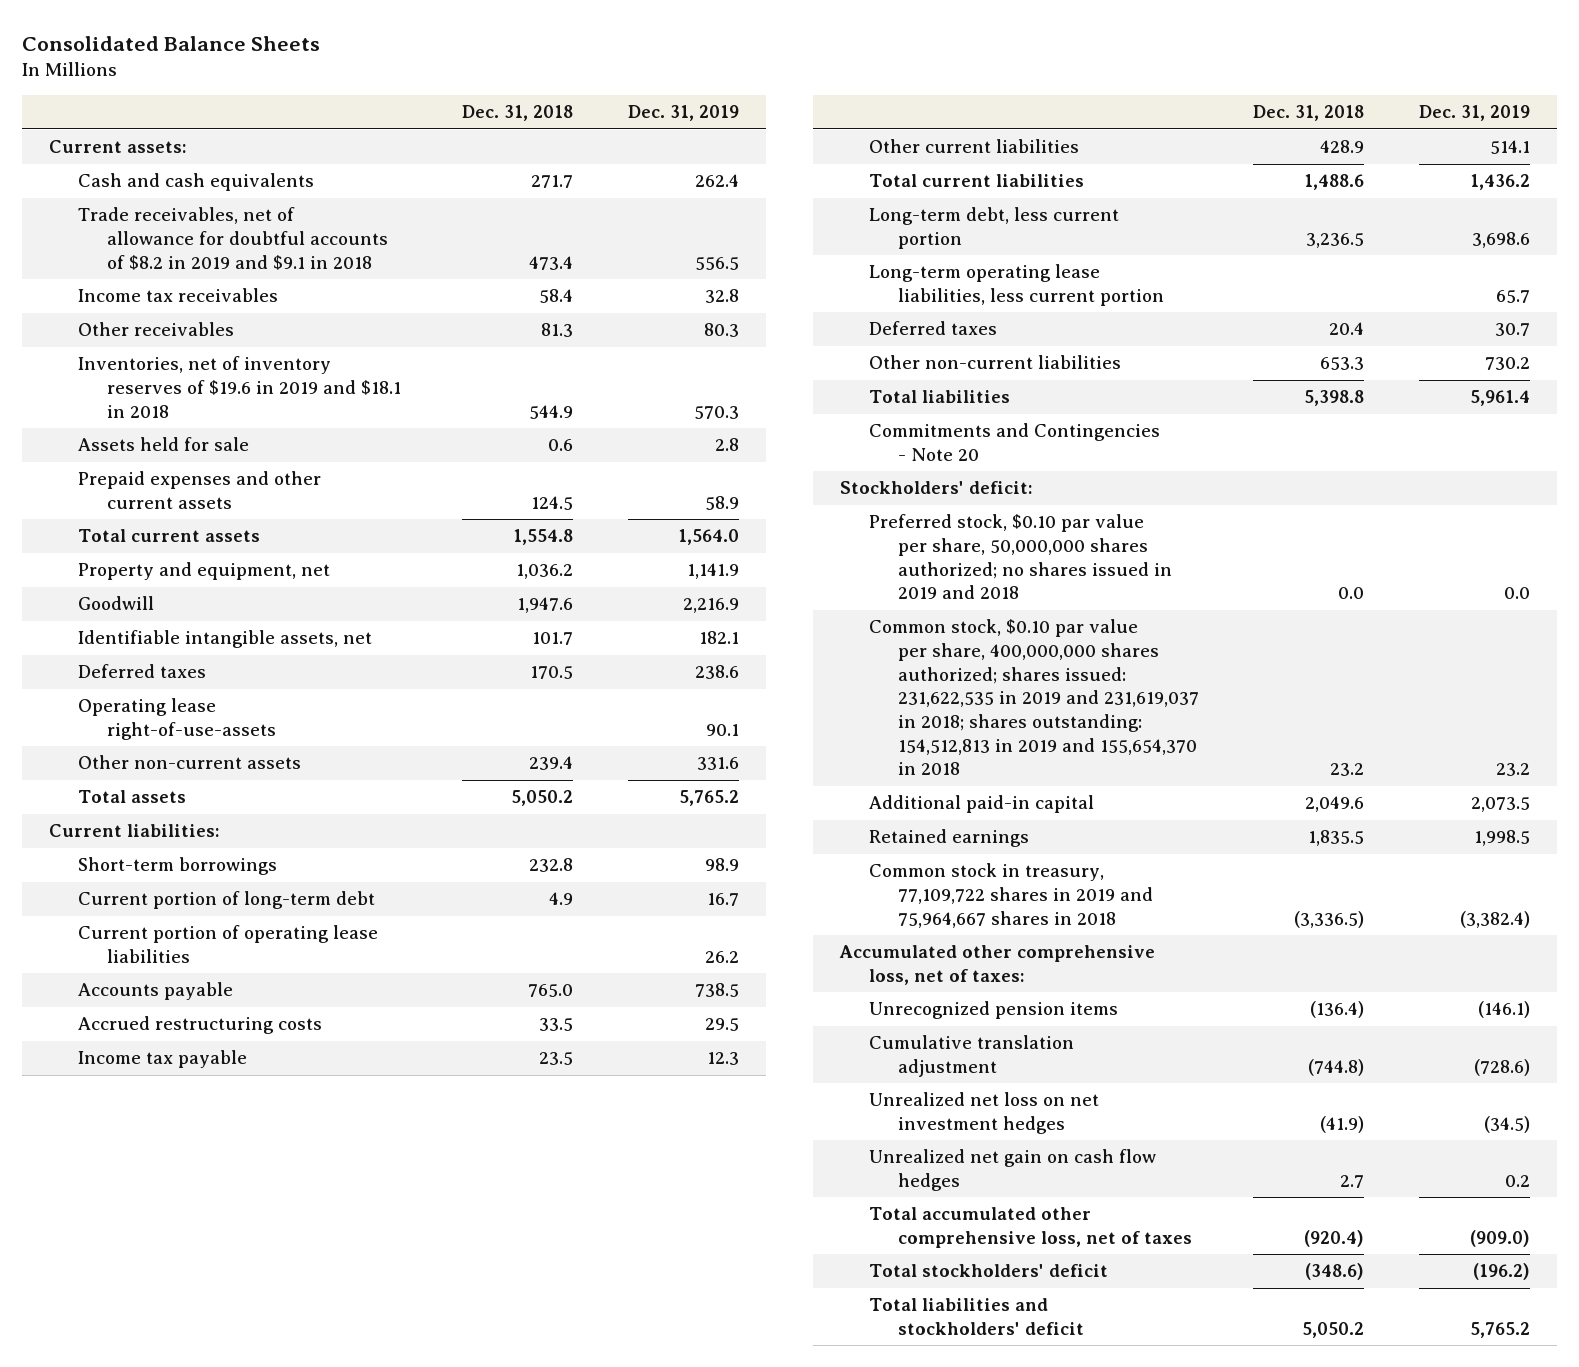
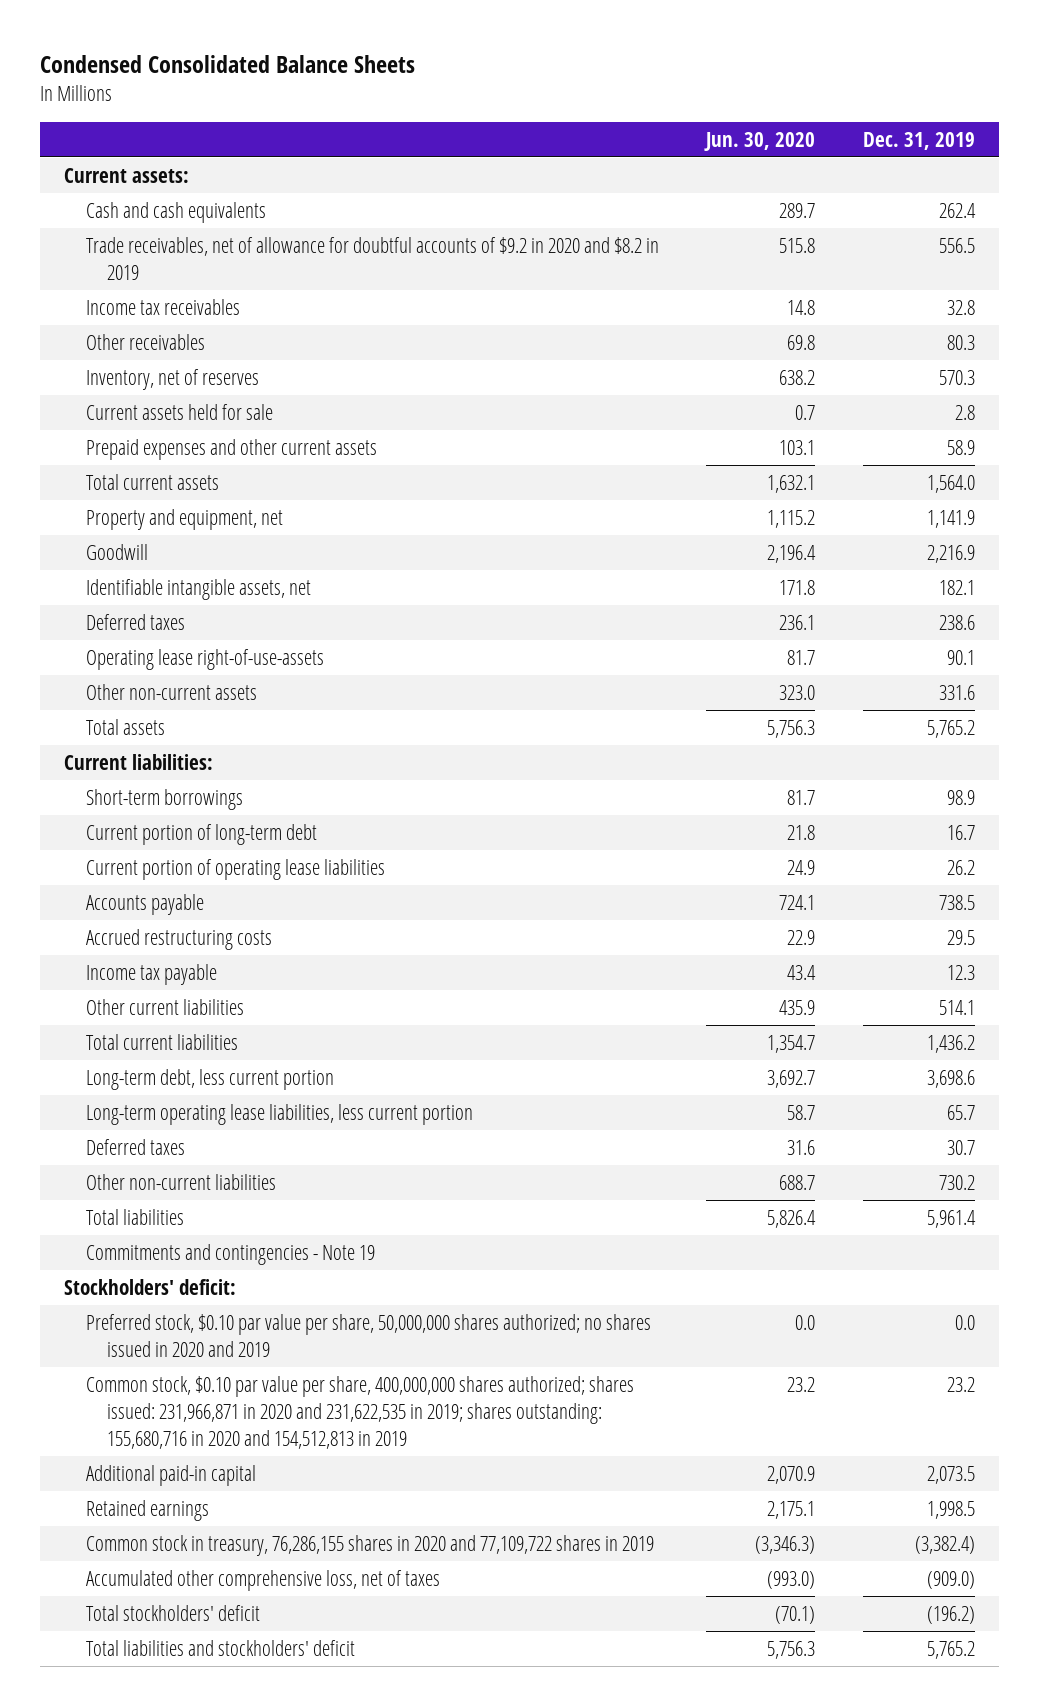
- Consolidated Balance Sheets
+ Condensed Consolidated Balance Sheets
- | Dec. 31, 2018 | Dec. 31, 2019
+ | Jun. 30, 2020 | Dec. 31, 2019
- Trade receivables, net of allowance for doubtful accounts of $8.2 in 2019 and $9.1 in 2018 | 473.4 | 556.5
+ Trade receivables, net of allowance for doubtful accounts of $9.2 in 2020 and $8.2 in 2019 | 515.8 | 556.5
- Inventories, net of inventory reserves of $19.6 in 2019 and $18.1 in 2018 | 544.9 | 570.3
- Assets held for sale | 0.6 | 2.8
+ Inventory, net of reserves | 638.2 | 570.3
+ Current assets held for sale | 0.7 | 2.8
- Commitments and Contingencies - Note 20
+ Commitments and contingencies - Note 19
- Preferred stock, $0.10 par value per share, 50,000,000 shares authorized; no shares issued in 2019 and 2018 | 0.0 | 0.0
- Common stock, $0.10 par value per share, 400,000,000 shares authorized; shares issued: 231,622,535 in 2019 and 231,619,037 in 2018; shares outstanding: 154,512,813 in 2019 and 155,654,370 in 2018 | 23.2 | 23.2
+ Preferred stock, $0.10 par value per share, 50,000,000 shares authorized; no shares issued in 2020 and 2019 | 0.0 | 0.0
+ Common stock, $0.10 par value per share, 400,000,000 shares authorized; shares issued: 231,966,871 in 2020 and 231,622,535 in 2019; shares outstanding: 155,680,716 in 2020 and 154,512,813 in 2019 | 23.2 | 23.2
- Common stock in treasury, 77,109,722 shares in 2019 and 75,964,667 shares in 2018 | (3,336.5) | (3,382.4)
- Accumulated other comprehensive loss, net of taxes:
- Unrecognized pension items | (136.4) | (146.1)
- Cumulative translation adjustment | (744.8) | (728.6)
- Unrealized net loss on net investment hedges | (41.9) | (34.5)
- Unrealized net gain on cash flow hedges | 2.7 | 0.2
- Total accumulated other comprehensive loss, net of taxes | (920.4) | (909.0)
+ Common stock in treasury, 76,286,155 shares in 2020 and 77,109,722 shares in 2019 | (3,346.3) | (3,382.4)
+ Accumulated other comprehensive loss, net of taxes | (993.0) | (909.0)

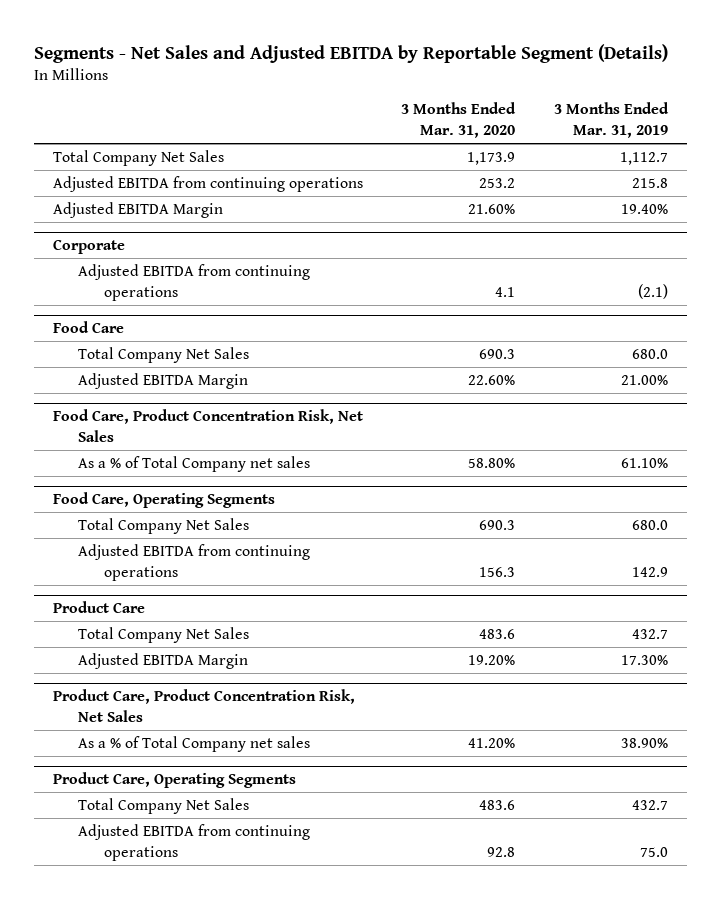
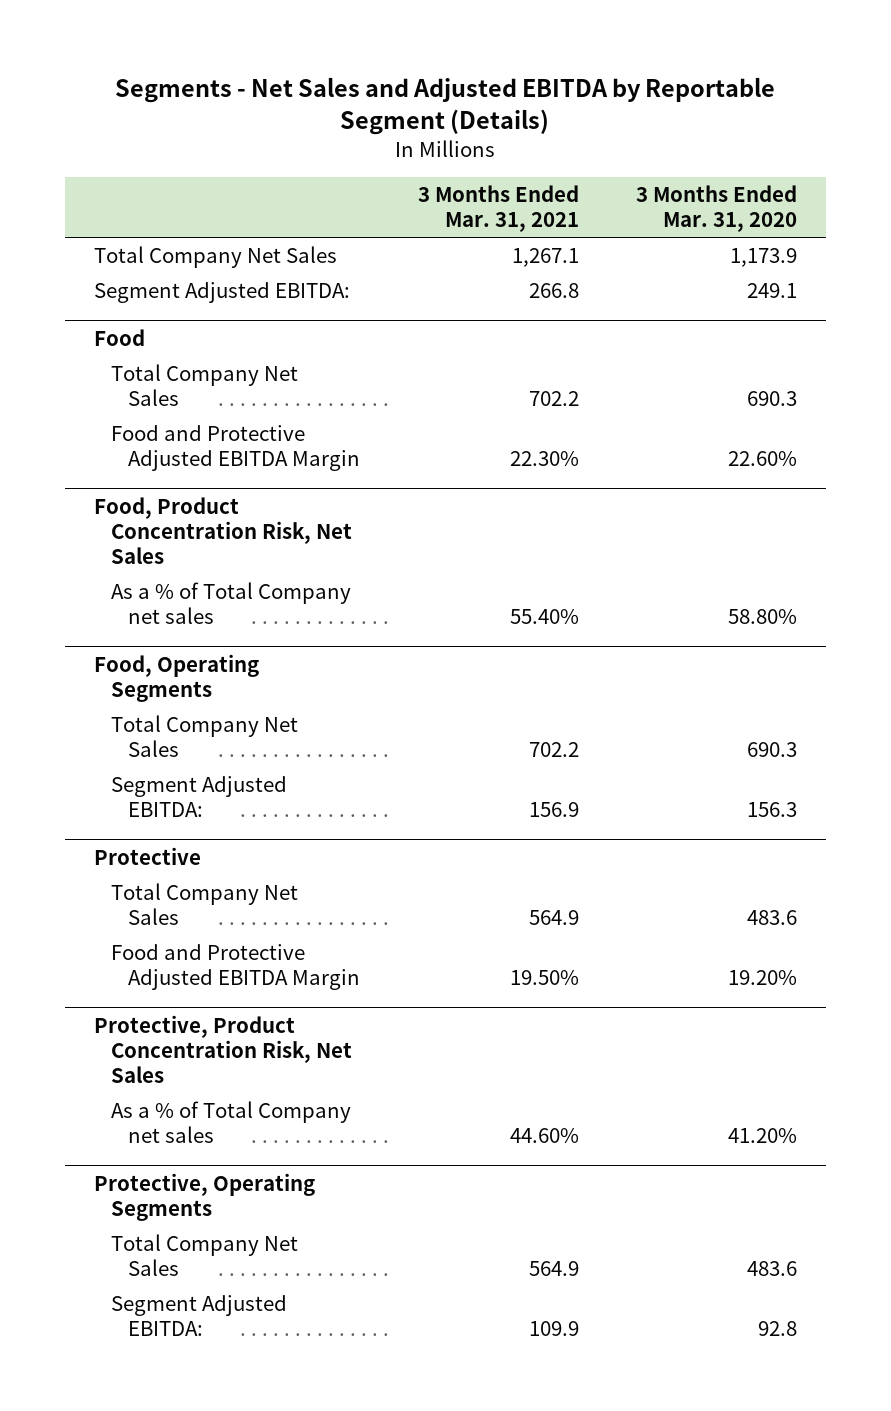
- | 3 Months Ended Mar. 31, 2020 | 3 Months Ended Mar. 31, 2019
+ | 3 Months Ended Mar. 31, 2021 | 3 Months Ended Mar. 31, 2020
- Adjusted EBITDA from continuing operations | 253.2 | 215.8
- Adjusted EBITDA Margin | 21.60% | 19.40%
- Corporate
- Adjusted EBITDA from continuing operations | 4.1 | (2.1)
- Food Care
+ Segment Adjusted EBITDA: | 266.8 | 249.1
+ Food
- Adjusted EBITDA Margin | 22.60% | 21.00%
- Food Care, Product Concentration Risk, Net Sales
+ Food and Protective Adjusted EBITDA Margin | 22.30% | 22.60%
+ Food, Product Concentration Risk, Net Sales
- Food Care, Operating Segments
+ Food, Operating Segments
- Adjusted EBITDA from continuing operations | 156.3 | 142.9
- Product Care
+ Segment Adjusted EBITDA: | 156.9 | 156.3
+ Protective
- Adjusted EBITDA Margin | 19.20% | 17.30%
- Product Care, Product Concentration Risk, Net Sales
+ Food and Protective Adjusted EBITDA Margin | 19.50% | 19.20%
+ Protective, Product Concentration Risk, Net Sales
- Product Care, Operating Segments
+ Protective, Operating Segments
- Adjusted EBITDA from continuing operations | 92.8 | 75.0
+ Segment Adjusted EBITDA: | 109.9 | 92.8

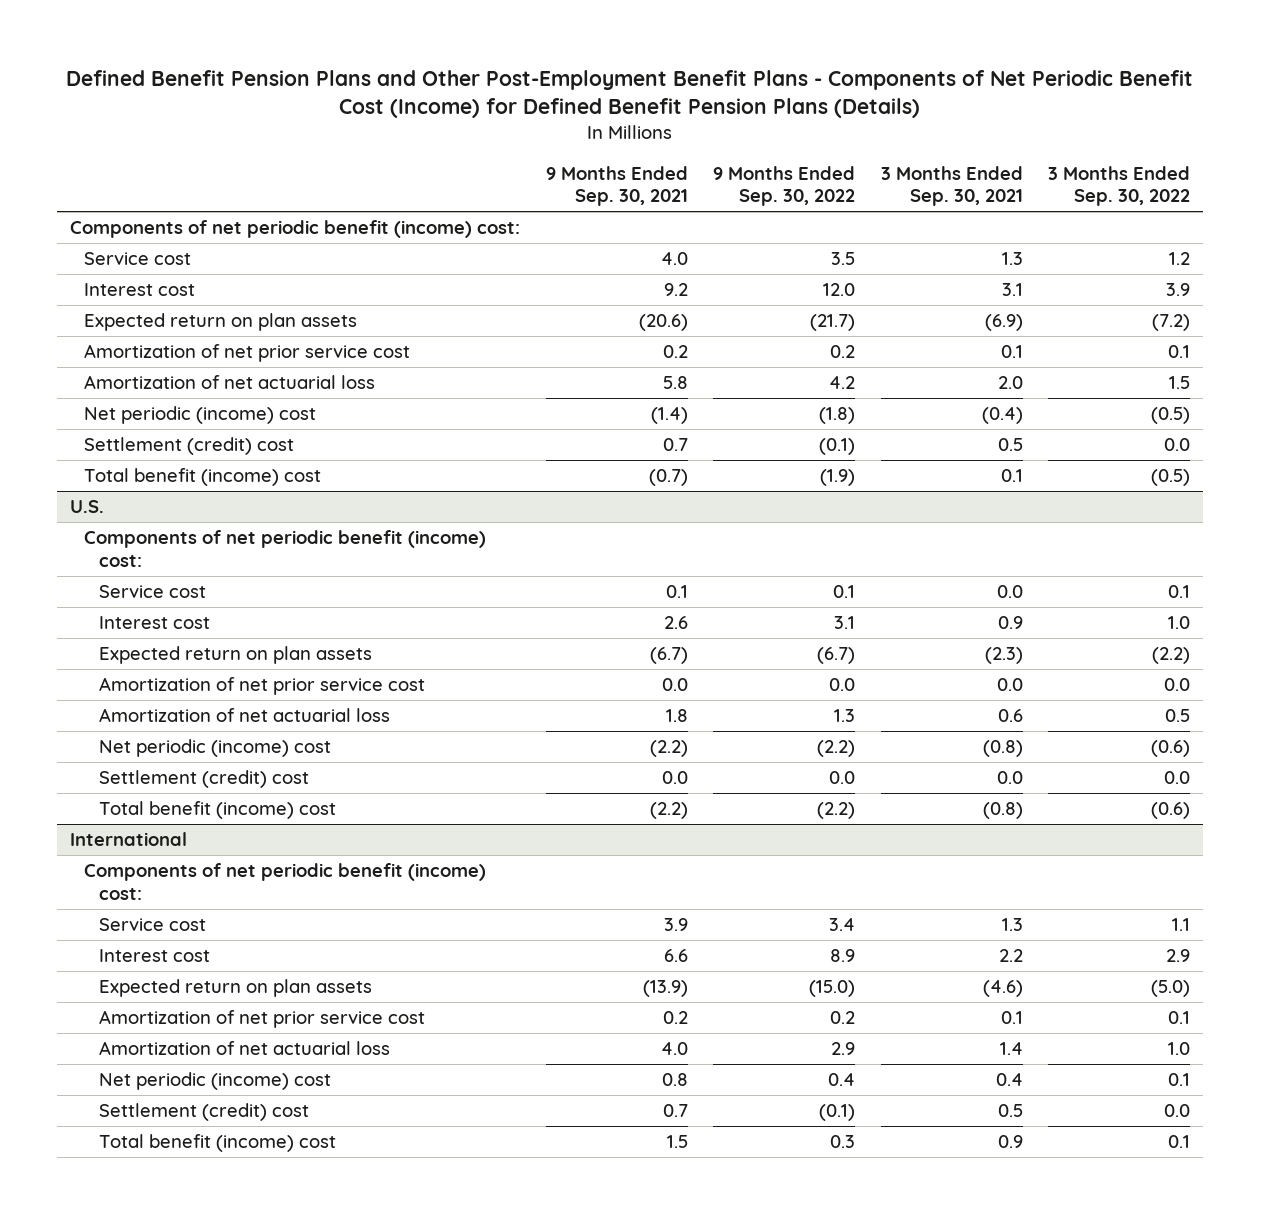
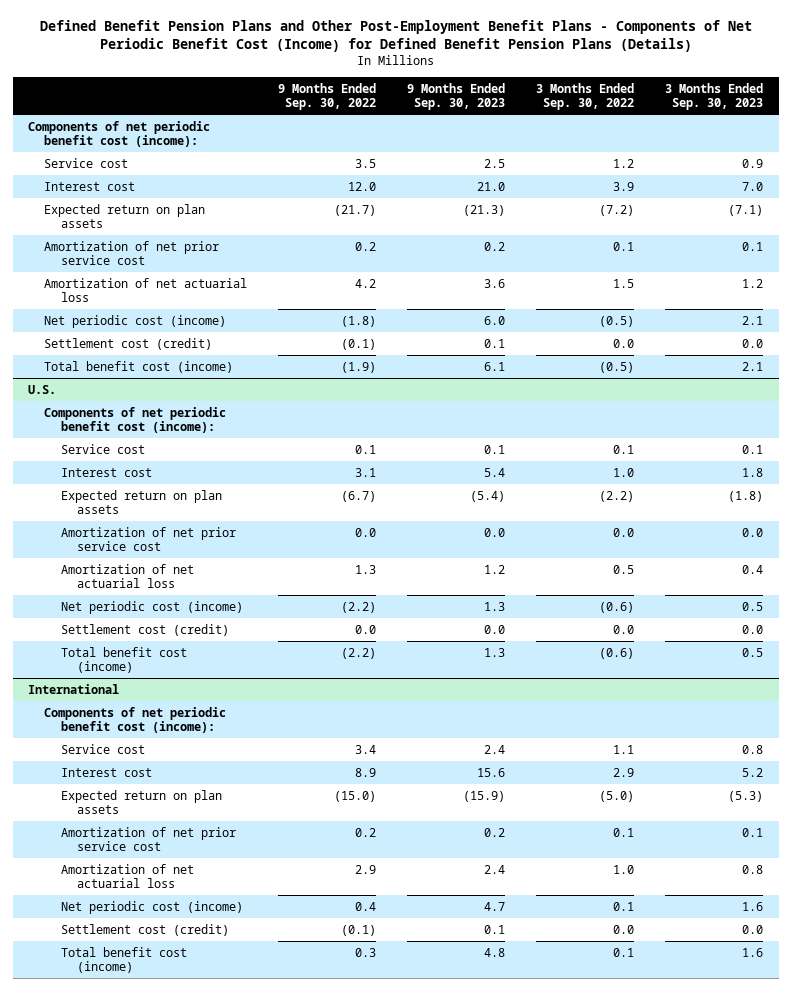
- | 9 Months Ended Sep. 30, 2021 | 9 Months Ended Sep. 30, 2022 | 3 Months Ended Sep. 30, 2021 | 3 Months Ended Sep. 30, 2022
+ | 9 Months Ended Sep. 30, 2022 | 9 Months Ended Sep. 30, 2023 | 3 Months Ended Sep. 30, 2022 | 3 Months Ended Sep. 30, 2023
- Components of net periodic benefit (income) cost:
+ Components of net periodic benefit cost (income):
- Net periodic (income) cost | (1.4) | (1.8) | (0.4) | (0.5)
- Settlement (credit) cost | 0.7 | (0.1) | 0.5 | 0.0
- Total benefit (income) cost | (0.7) | (1.9) | 0.1 | (0.5)
+ Net periodic cost (income) | (1.8) | 6.0 | (0.5) | 2.1
+ Settlement cost (credit) | (0.1) | 0.1 | 0.0 | 0.0
+ Total benefit cost (income) | (1.9) | 6.1 | (0.5) | 2.1
@ U.S.
- Components of net periodic benefit (income) cost:
+ Components of net periodic benefit cost (income):
- Net periodic (income) cost | (2.2) | (2.2) | (0.8) | (0.6)
- Settlement (credit) cost | 0.0 | 0.0 | 0.0 | 0.0
- Total benefit (income) cost | (2.2) | (2.2) | (0.8) | (0.6)
+ Net periodic cost (income) | (2.2) | 1.3 | (0.6) | 0.5
+ Settlement cost (credit) | 0.0 | 0.0 | 0.0 | 0.0
+ Total benefit cost (income) | (2.2) | 1.3 | (0.6) | 0.5
@ International
- Components of net periodic benefit (income) cost:
+ Components of net periodic benefit cost (income):
- Net periodic (income) cost | 0.8 | 0.4 | 0.4 | 0.1
- Settlement (credit) cost | 0.7 | (0.1) | 0.5 | 0.0
- Total benefit (income) cost | 1.5 | 0.3 | 0.9 | 0.1
+ Net periodic cost (income) | 0.4 | 4.7 | 0.1 | 1.6
+ Settlement cost (credit) | (0.1) | 0.1 | 0.0 | 0.0
+ Total benefit cost (income) | 0.3 | 4.8 | 0.1 | 1.6

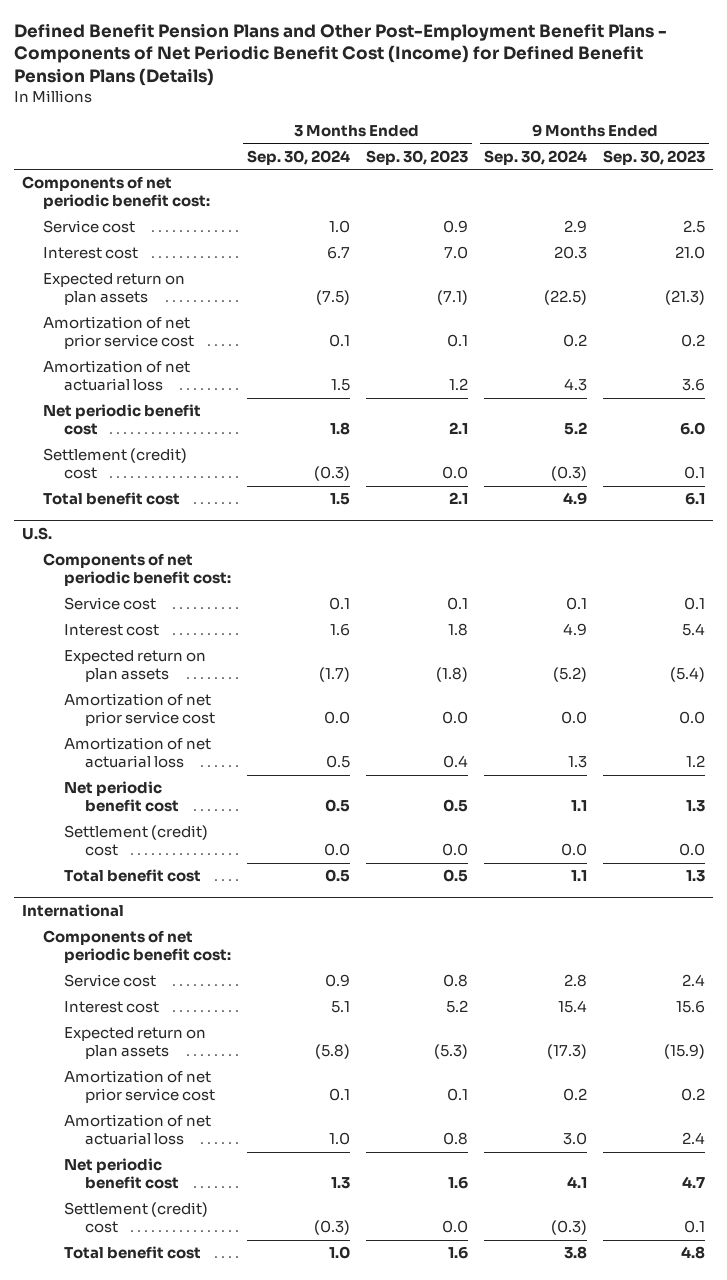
- | 9 Months Ended Sep. 30, 2022 | 9 Months Ended Sep. 30, 2023 | 3 Months Ended Sep. 30, 2022 | 3 Months Ended Sep. 30, 2023
+ | 3 Months Ended Sep. 30, 2024 | 3 Months Ended Sep. 30, 2023 | 9 Months Ended Sep. 30, 2024 | 9 Months Ended Sep. 30, 2023
- Components of net periodic benefit cost (income):
+ Components of net periodic benefit cost:
- Net periodic cost (income) | (1.8) | 6.0 | (0.5) | 2.1
- Settlement cost (credit) | (0.1) | 0.1 | 0.0 | 0.0
- Total benefit cost (income) | (1.9) | 6.1 | (0.5) | 2.1
+ Net periodic benefit cost | 1.8 | 2.1 | 5.2 | 6.0
+ Settlement (credit) cost | (0.3) | 0.0 | (0.3) | 0.1
+ Total benefit cost | 1.5 | 2.1 | 4.9 | 6.1
@ U.S.
- Components of net periodic benefit cost (income):
+ Components of net periodic benefit cost:
- Net periodic cost (income) | (2.2) | 1.3 | (0.6) | 0.5
- Settlement cost (credit) | 0.0 | 0.0 | 0.0 | 0.0
- Total benefit cost (income) | (2.2) | 1.3 | (0.6) | 0.5
+ Net periodic benefit cost | 0.5 | 0.5 | 1.1 | 1.3
+ Settlement (credit) cost | 0.0 | 0.0 | 0.0 | 0.0
+ Total benefit cost | 0.5 | 0.5 | 1.1 | 1.3
@ International
- Components of net periodic benefit cost (income):
+ Components of net periodic benefit cost:
- Net periodic cost (income) | 0.4 | 4.7 | 0.1 | 1.6
- Settlement cost (credit) | (0.1) | 0.1 | 0.0 | 0.0
- Total benefit cost (income) | 0.3 | 4.8 | 0.1 | 1.6
+ Net periodic benefit cost | 1.3 | 1.6 | 4.1 | 4.7
+ Settlement (credit) cost | (0.3) | 0.0 | (0.3) | 0.1
+ Total benefit cost | 1.0 | 1.6 | 3.8 | 4.8

